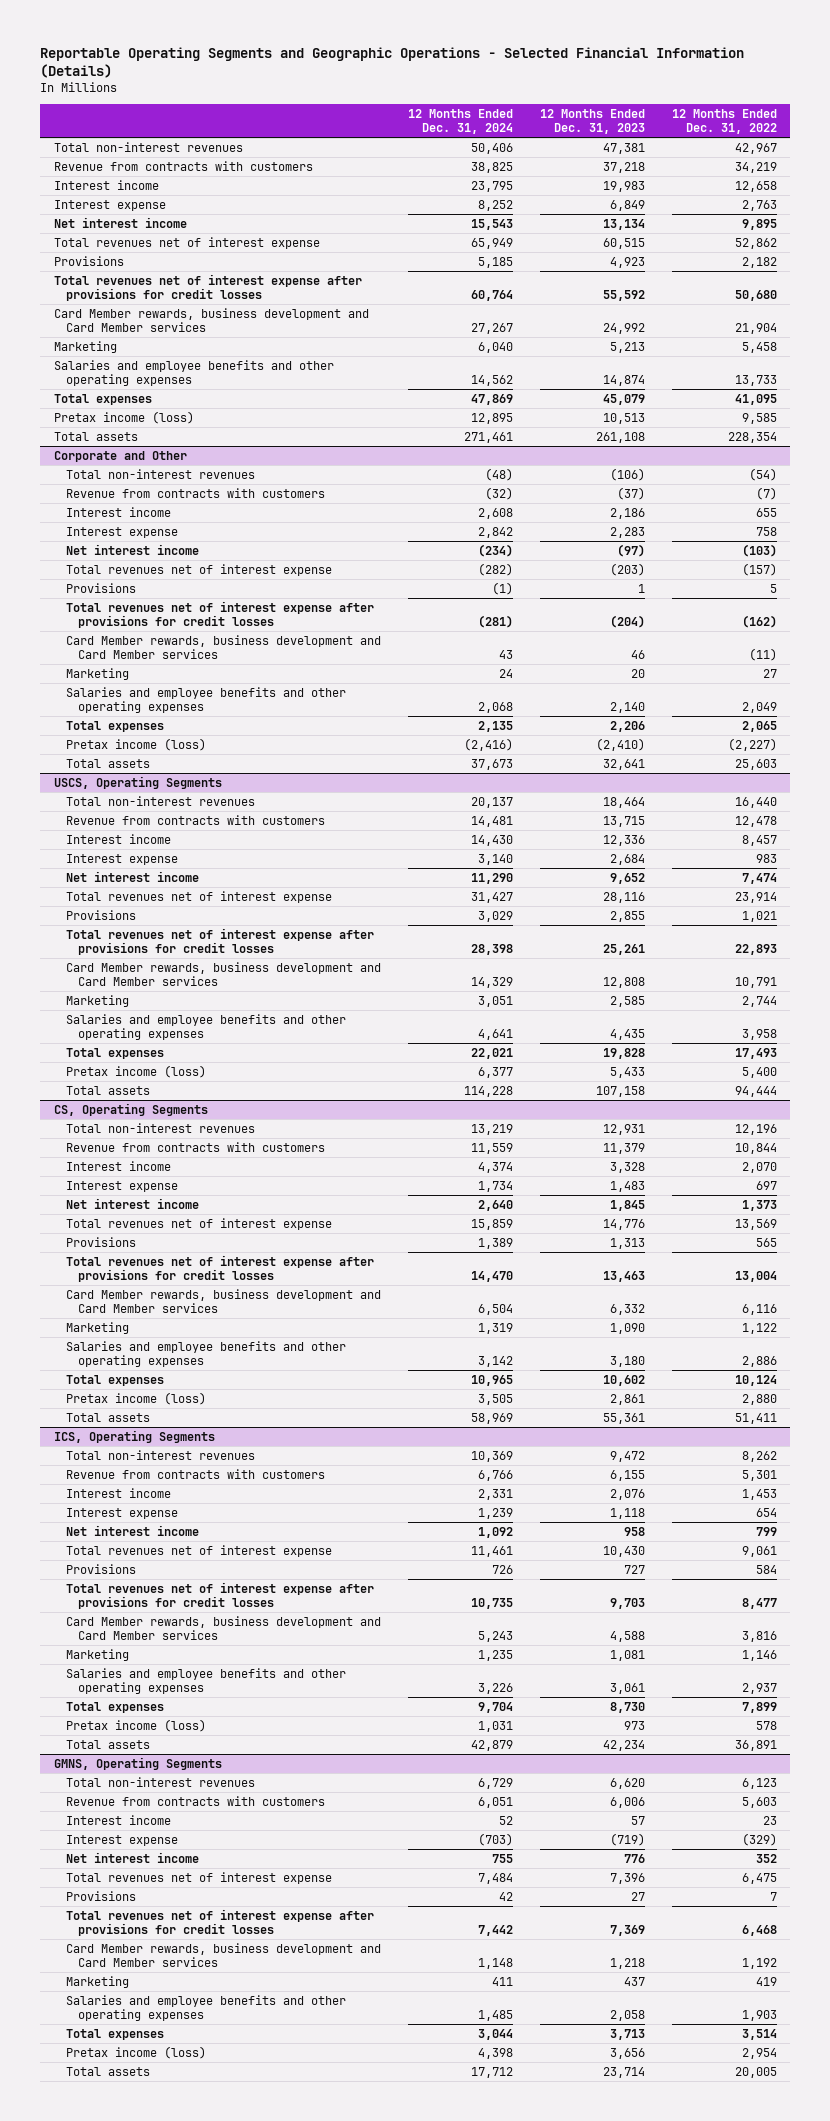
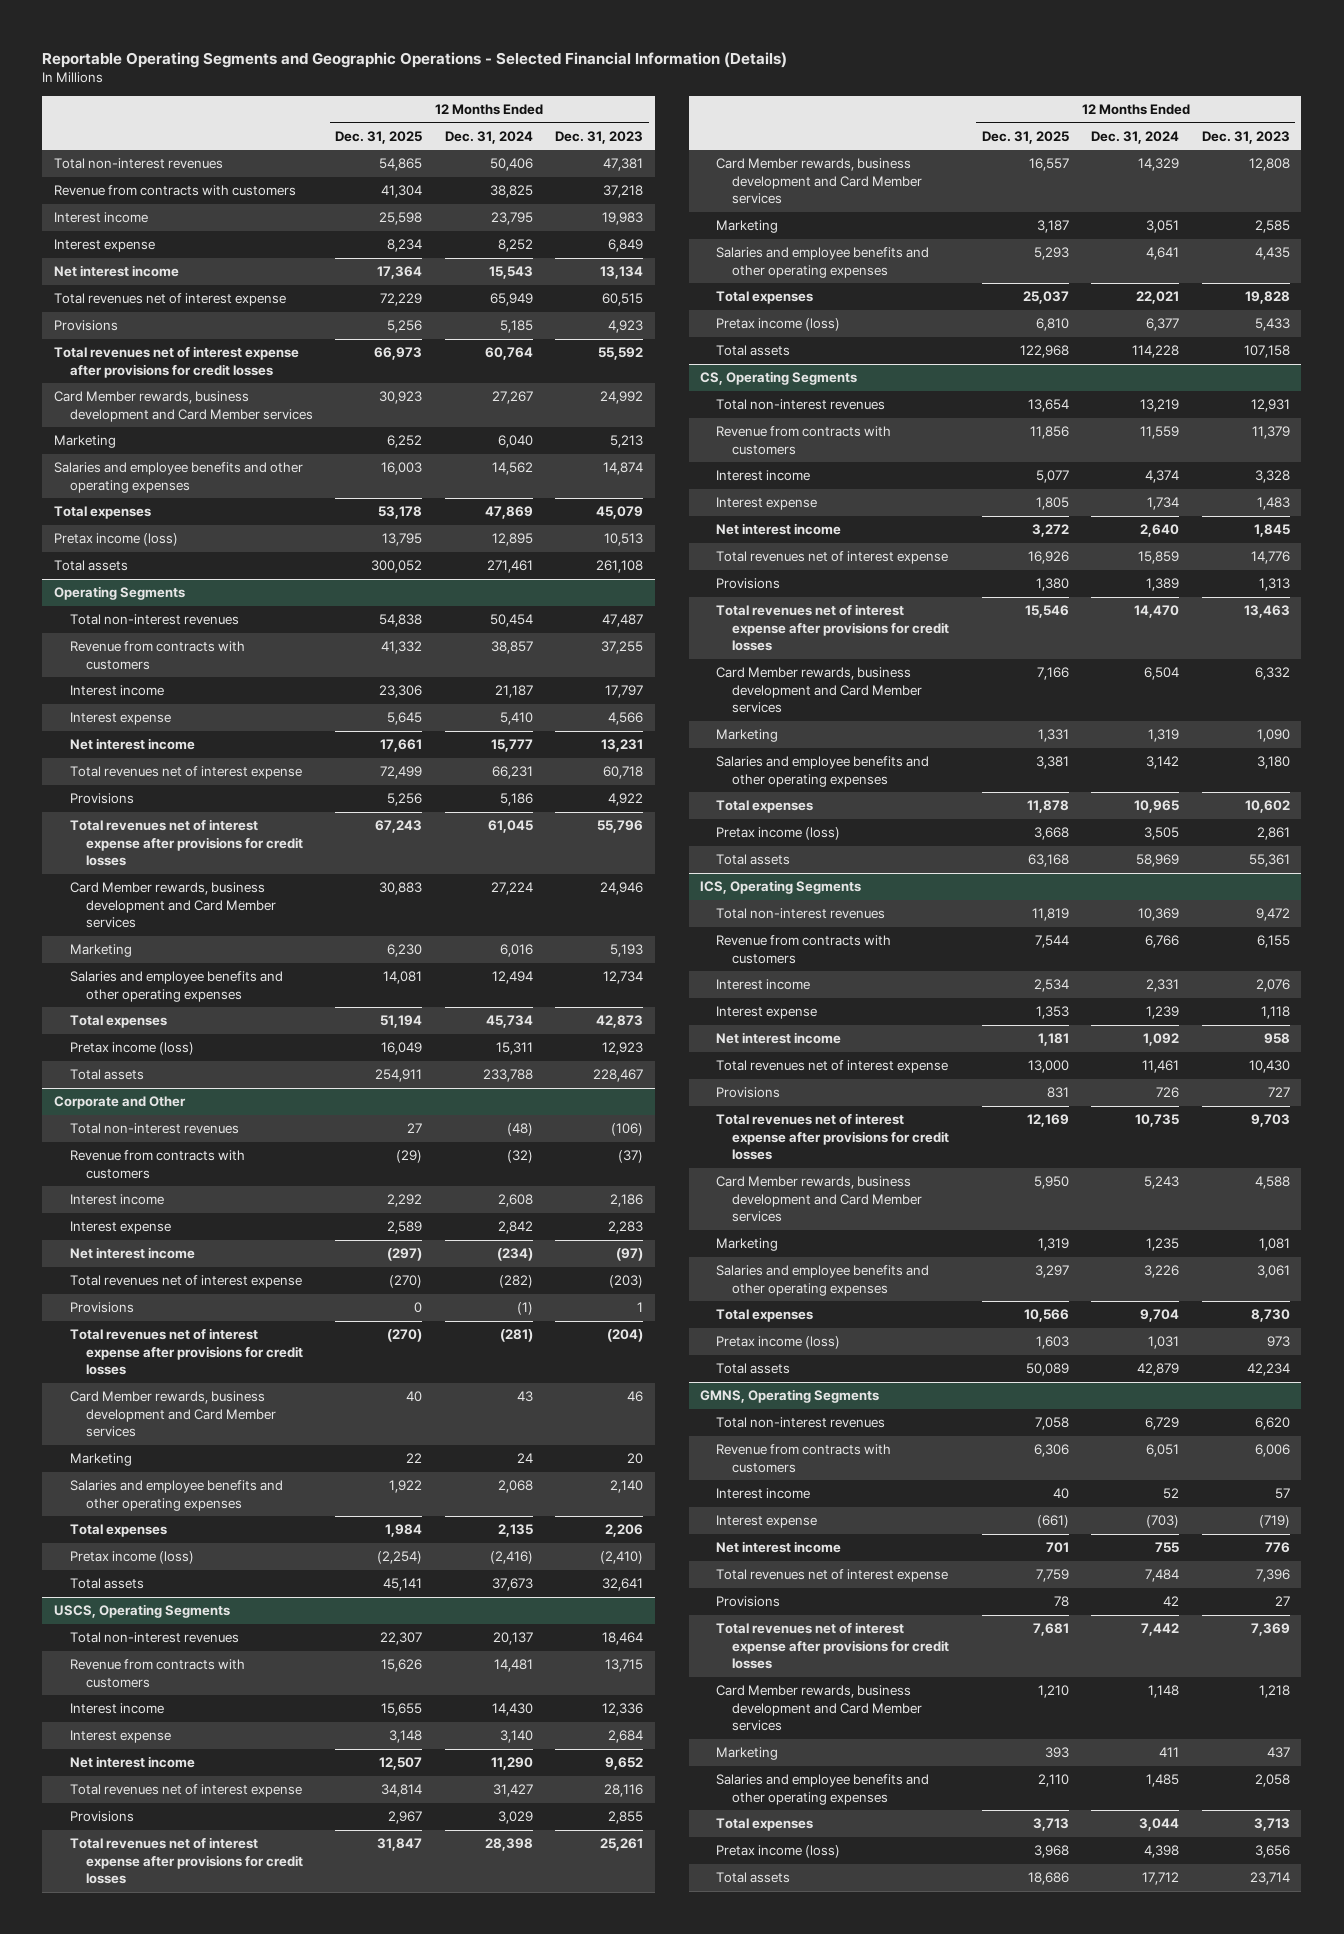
- | 12 Months Ended Dec. 31, 2024 | 12 Months Ended Dec. 31, 2023 | 12 Months Ended Dec. 31, 2022
+ | 12 Months Ended Dec. 31, 2025 | 12 Months Ended Dec. 31, 2024 | 12 Months Ended Dec. 31, 2023
+ Operating Segments
+ Total non-interest revenues | 54,838 | 50,454 | 47,487
+ Revenue from contracts with customers | 41,332 | 38,857 | 37,255
+ Interest income | 23,306 | 21,187 | 17,797
+ Interest expense | 5,645 | 5,410 | 4,566
+ Net interest income | 17,661 | 15,777 | 13,231
+ Total revenues net of interest expense | 72,499 | 66,231 | 60,718
+ Provisions | 5,256 | 5,186 | 4,922
+ Total revenues net of interest expense after provisions for credit losses | 67,243 | 61,045 | 55,796
+ Card Member rewards, business development and Card Member services | 30,883 | 27,224 | 24,946
+ Marketing | 6,230 | 6,016 | 5,193
+ Salaries and employee benefits and other operating expenses | 14,081 | 12,494 | 12,734
+ Total expenses | 51,194 | 45,734 | 42,873
+ Pretax income (loss) | 16,049 | 15,311 | 12,923
+ Total assets | 254,911 | 233,788 | 228,467

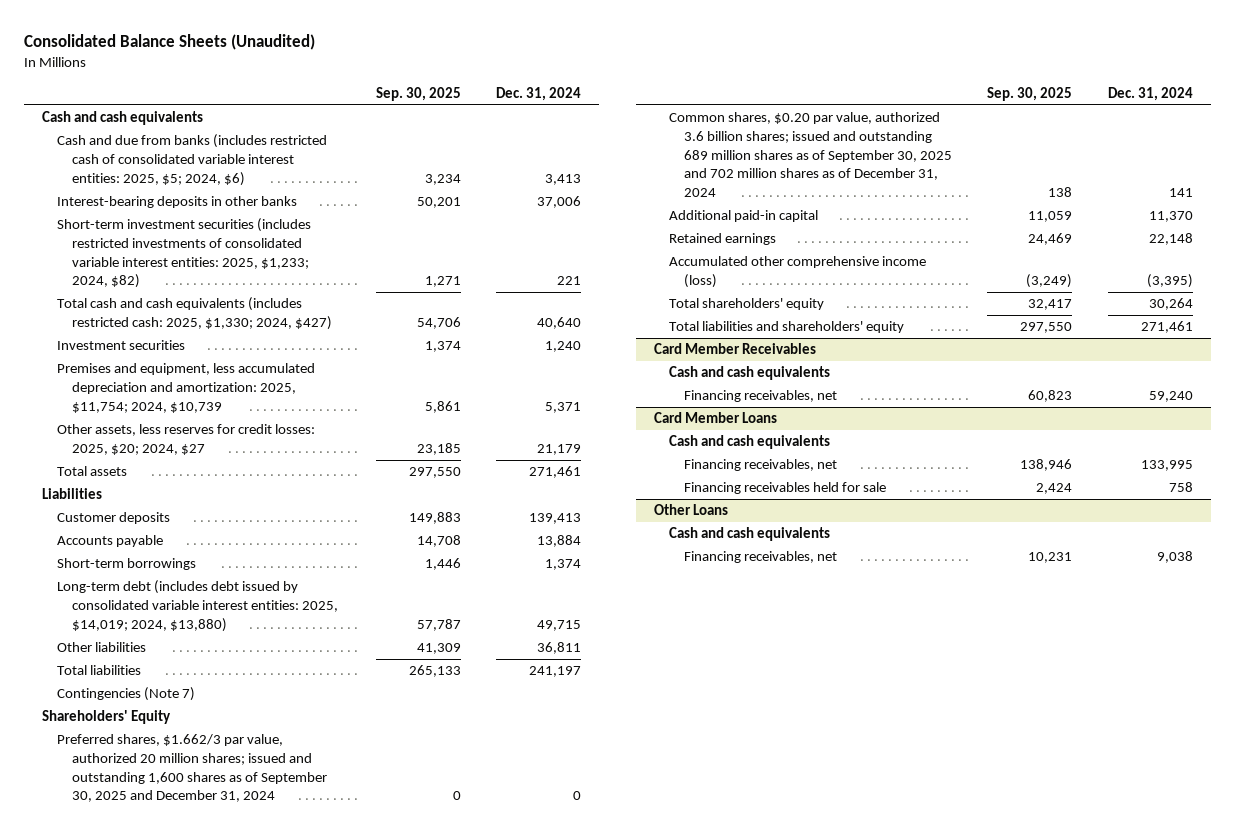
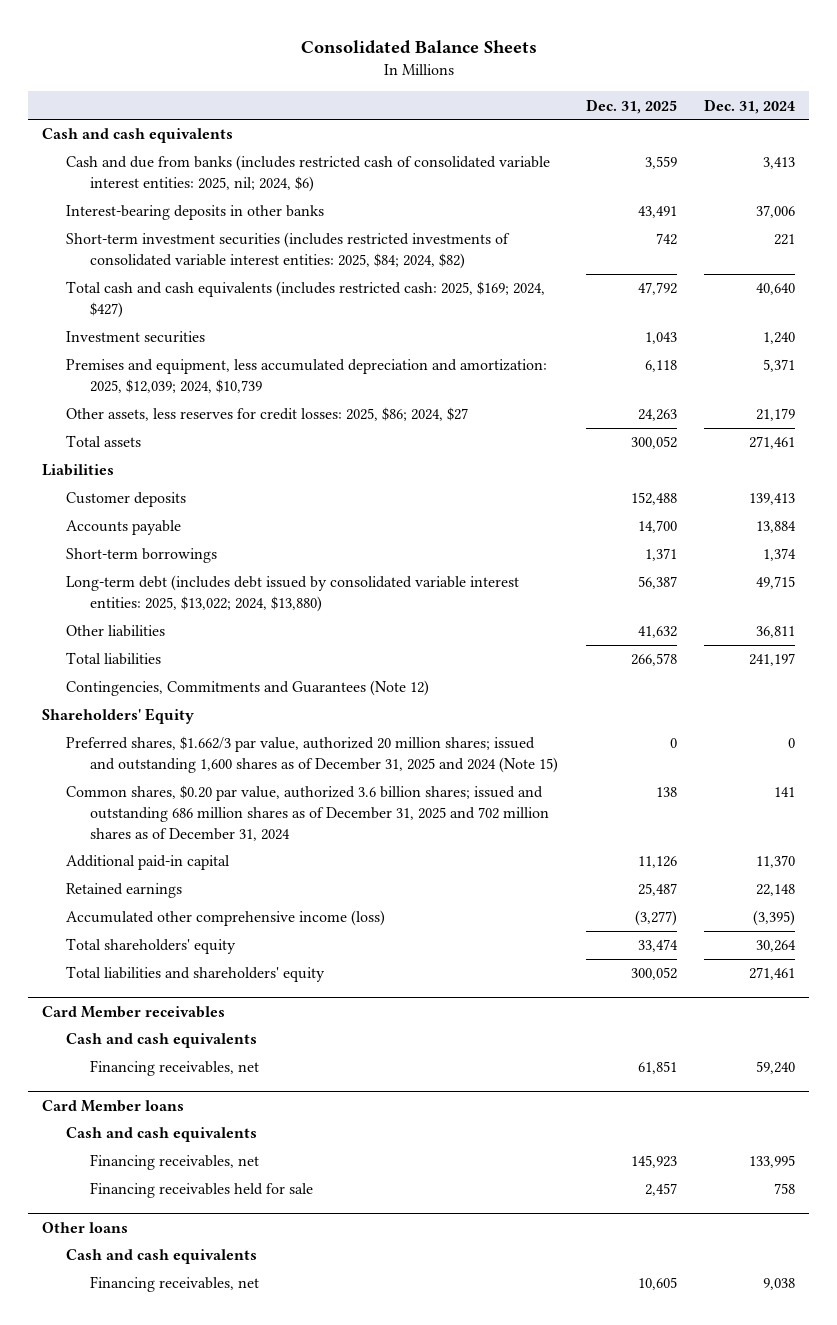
- Consolidated Balance Sheets (Unaudited)
+ Consolidated Balance Sheets
- | Sep. 30, 2025 | Dec. 31, 2024
+ | Dec. 31, 2025 | Dec. 31, 2024
- Cash and due from banks (includes restricted cash of consolidated variable interest entities: 2025, $5; 2024, $6) | 3,234 | 3,413
+ Cash and due from banks (includes restricted cash of consolidated variable interest entities: 2025, nil; 2024, $6) | 3,559 | 3,413
- Short-term investment securities (includes restricted investments of consolidated variable interest entities: 2025, $1,233; 2024, $82) | 1,271 | 221
- Total cash and cash equivalents (includes restricted cash: 2025, $1,330; 2024, $427) | 54,706 | 40,640
+ Short-term investment securities (includes restricted investments of consolidated variable interest entities: 2025, $84; 2024, $82) | 742 | 221
+ Total cash and cash equivalents (includes restricted cash: 2025, $169; 2024, $427) | 47,792 | 40,640
- Premises and equipment, less accumulated depreciation and amortization: 2025, $11,754; 2024, $10,739 | 5,861 | 5,371
- Other assets, less reserves for credit losses: 2025, $20; 2024, $27 | 23,185 | 21,179
+ Premises and equipment, less accumulated depreciation and amortization: 2025, $12,039; 2024, $10,739 | 6,118 | 5,371
+ Other assets, less reserves for credit losses: 2025, $86; 2024, $27 | 24,263 | 21,179
- Long-term debt (includes debt issued by consolidated variable interest entities: 2025, $14,019; 2024, $13,880) | 57,787 | 49,715
+ Long-term debt (includes debt issued by consolidated variable interest entities: 2025, $13,022; 2024, $13,880) | 56,387 | 49,715
- Contingencies (Note 7)
+ Contingencies, Commitments and Guarantees (Note 12)
- Preferred shares, $1.662/3 par value, authorized 20 million shares; issued and outstanding 1,600 shares as of September 30, 2025 and December 31, 2024 | 0 | 0
- Common shares, $0.20 par value, authorized 3.6 billion shares; issued and outstanding 689 million shares as of September 30, 2025 and 702 million shares as of December 31, 2024 | 138 | 141
+ Preferred shares, $1.662/3 par value, authorized 20 million shares; issued and outstanding 1,600 shares as of December 31, 2025 and 2024 (Note 15) | 0 | 0
+ Common shares, $0.20 par value, authorized 3.6 billion shares; issued and outstanding 686 million shares as of December 31, 2025 and 702 million shares as of December 31, 2024 | 138 | 141
- Card Member Receivables
+ Card Member receivables
- Card Member Loans
+ Card Member loans
- Other Loans
+ Other loans

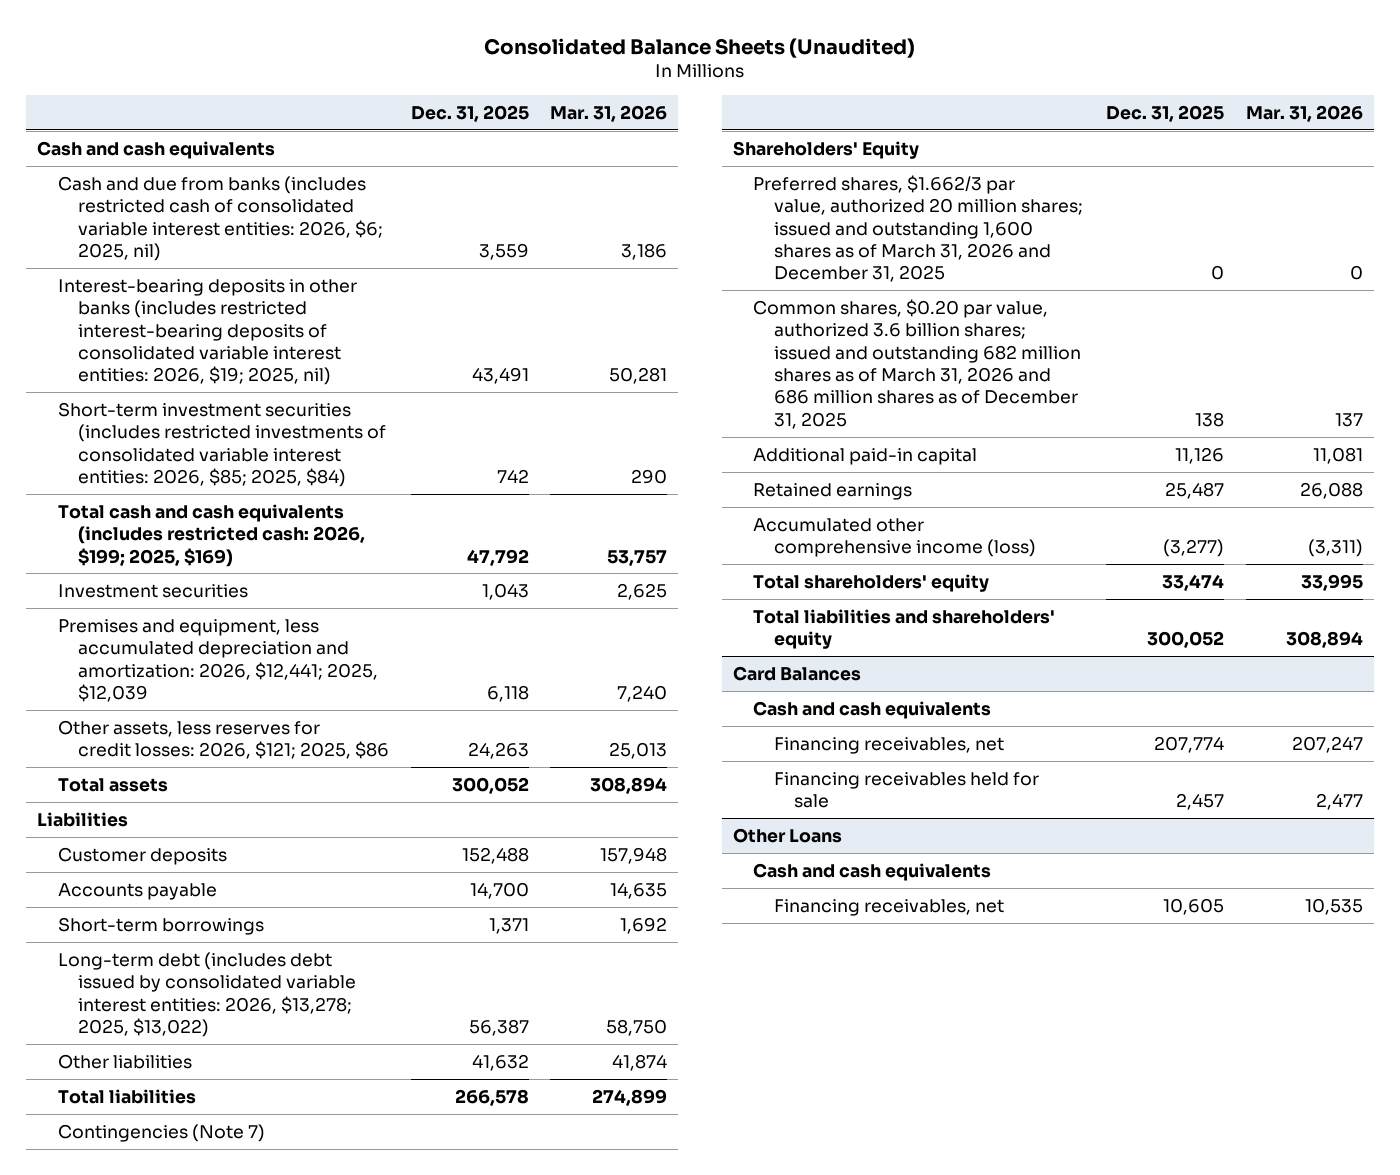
- Consolidated Balance Sheets
+ Consolidated Balance Sheets (Unaudited)
- | Dec. 31, 2025 | Dec. 31, 2024
+ | Dec. 31, 2025 | Mar. 31, 2026
- Cash and due from banks (includes restricted cash of consolidated variable interest entities: 2025, nil; 2024, $6) | 3,559 | 3,413
- Interest-bearing deposits in other banks | 43,491 | 37,006
- Short-term investment securities (includes restricted investments of consolidated variable interest entities: 2025, $84; 2024, $82) | 742 | 221
- Total cash and cash equivalents (includes restricted cash: 2025, $169; 2024, $427) | 47,792 | 40,640
+ Cash and due from banks (includes restricted cash of consolidated variable interest entities: 2026, $6; 2025, nil) | 3,559 | 3,186
+ Interest-bearing deposits in other banks (includes restricted interest-bearing deposits of consolidated variable interest entities: 2026, $19; 2025, nil) | 43,491 | 50,281
+ Short-term investment securities (includes restricted investments of consolidated variable interest entities: 2026, $85; 2025, $84) | 742 | 290
+ Total cash and cash equivalents (includes restricted cash: 2026, $199; 2025, $169) | 47,792 | 53,757
- Premises and equipment, less accumulated depreciation and amortization: 2025, $12,039; 2024, $10,739 | 6,118 | 5,371
- Other assets, less reserves for credit losses: 2025, $86; 2024, $27 | 24,263 | 21,179
+ Premises and equipment, less accumulated depreciation and amortization: 2026, $12,441; 2025, $12,039 | 6,118 | 7,240
+ Other assets, less reserves for credit losses: 2026, $121; 2025, $86 | 24,263 | 25,013
- Long-term debt (includes debt issued by consolidated variable interest entities: 2025, $13,022; 2024, $13,880) | 56,387 | 49,715
+ Long-term debt (includes debt issued by consolidated variable interest entities: 2026, $13,278; 2025, $13,022) | 56,387 | 58,750
- Contingencies, Commitments and Guarantees (Note 12)
+ Contingencies (Note 7)
- Preferred shares, $1.662/3 par value, authorized 20 million shares; issued and outstanding 1,600 shares as of December 31, 2025 and 2024 (Note 15) | 0 | 0
- Common shares, $0.20 par value, authorized 3.6 billion shares; issued and outstanding 686 million shares as of December 31, 2025 and 702 million shares as of December 31, 2024 | 138 | 141
+ Preferred shares, $1.662/3 par value, authorized 20 million shares; issued and outstanding 1,600 shares as of March 31, 2026 and December 31, 2025 | 0 | 0
+ Common shares, $0.20 par value, authorized 3.6 billion shares; issued and outstanding 682 million shares as of March 31, 2026 and 686 million shares as of December 31, 2025 | 138 | 137
- Card Member receivables
- Cash and cash equivalents
- Financing receivables, net | 61,851 | 59,240
- Card Member loans
+ Card Balances
- Financing receivables, net | 145,923 | 133,995
+ Financing receivables, net | 207,774 | 207,247
- Other loans
+ Other Loans

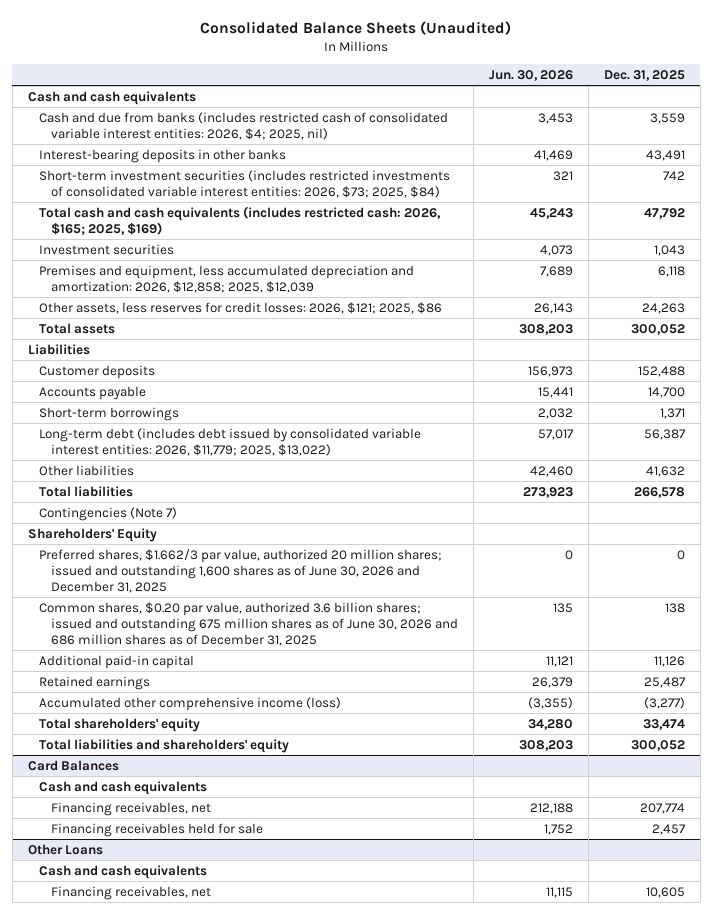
- | Dec. 31, 2025 | Mar. 31, 2026
+ | Jun. 30, 2026 | Dec. 31, 2025
- Cash and due from banks (includes restricted cash of consolidated variable interest entities: 2026, $6; 2025, nil) | 3,559 | 3,186
- Interest-bearing deposits in other banks (includes restricted interest-bearing deposits of consolidated variable interest entities: 2026, $19; 2025, nil) | 43,491 | 50,281
- Short-term investment securities (includes restricted investments of consolidated variable interest entities: 2026, $85; 2025, $84) | 742 | 290
- Total cash and cash equivalents (includes restricted cash: 2026, $199; 2025, $169) | 47,792 | 53,757
+ Cash and due from banks (includes restricted cash of consolidated variable interest entities: 2026, $4; 2025, nil) | 3,453 | 3,559
+ Interest-bearing deposits in other banks | 41,469 | 43,491
+ Short-term investment securities (includes restricted investments of consolidated variable interest entities: 2026, $73; 2025, $84) | 321 | 742
+ Total cash and cash equivalents (includes restricted cash: 2026, $165; 2025, $169) | 45,243 | 47,792
- Premises and equipment, less accumulated depreciation and amortization: 2026, $12,441; 2025, $12,039 | 6,118 | 7,240
+ Premises and equipment, less accumulated depreciation and amortization: 2026, $12,858; 2025, $12,039 | 7,689 | 6,118
- Long-term debt (includes debt issued by consolidated variable interest entities: 2026, $13,278; 2025, $13,022) | 56,387 | 58,750
+ Long-term debt (includes debt issued by consolidated variable interest entities: 2026, $11,779; 2025, $13,022) | 57,017 | 56,387
- Preferred shares, $1.662/3 par value, authorized 20 million shares; issued and outstanding 1,600 shares as of March 31, 2026 and December 31, 2025 | 0 | 0
- Common shares, $0.20 par value, authorized 3.6 billion shares; issued and outstanding 682 million shares as of March 31, 2026 and 686 million shares as of December 31, 2025 | 138 | 137
+ Preferred shares, $1.662/3 par value, authorized 20 million shares; issued and outstanding 1,600 shares as of June 30, 2026 and December 31, 2025 | 0 | 0
+ Common shares, $0.20 par value, authorized 3.6 billion shares; issued and outstanding 675 million shares as of June 30, 2026 and 686 million shares as of December 31, 2025 | 135 | 138

